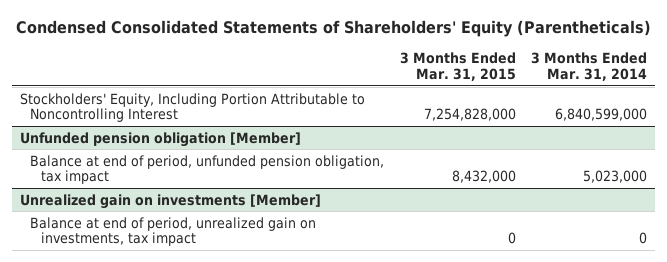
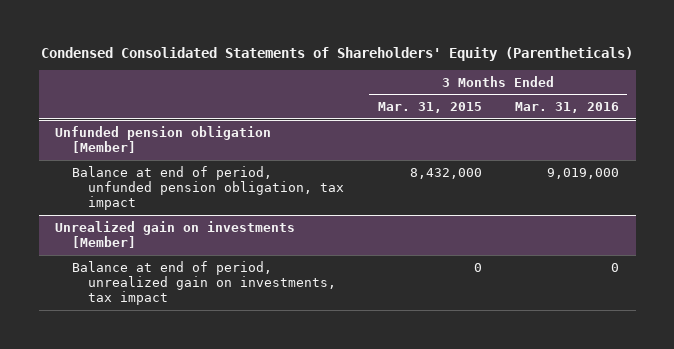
- | 3 Months Ended Mar. 31, 2015 | 3 Months Ended Mar. 31, 2014
+ | 3 Months Ended Mar. 31, 2015 | 3 Months Ended Mar. 31, 2016
- Stockholders' Equity, Including Portion Attributable to Noncontrolling Interest | 7,254,828,000 | 6,840,599,000

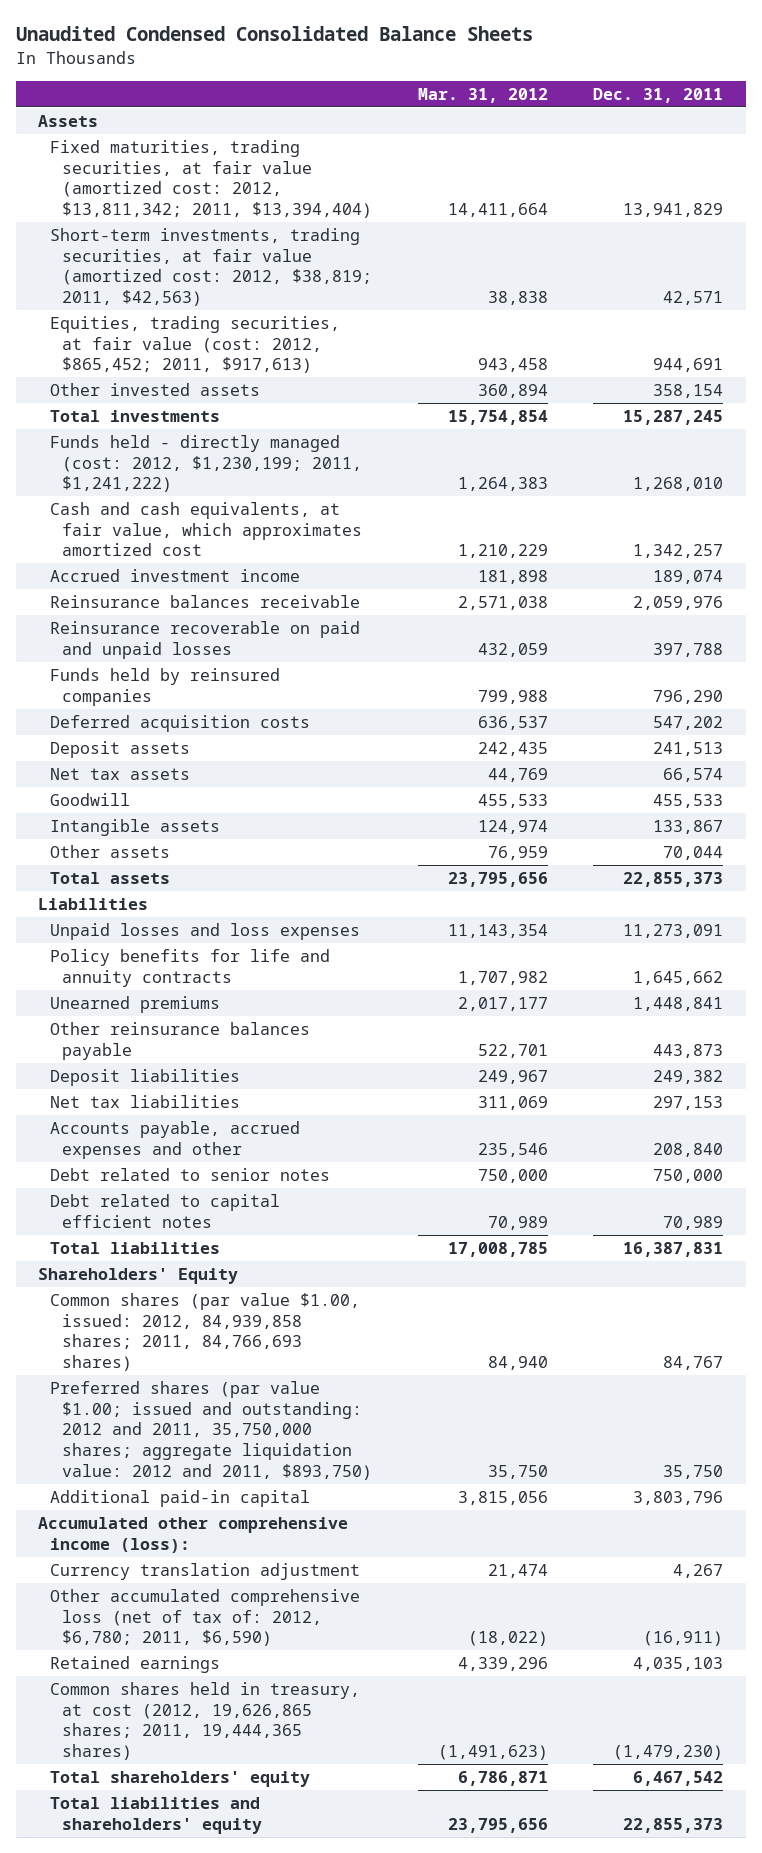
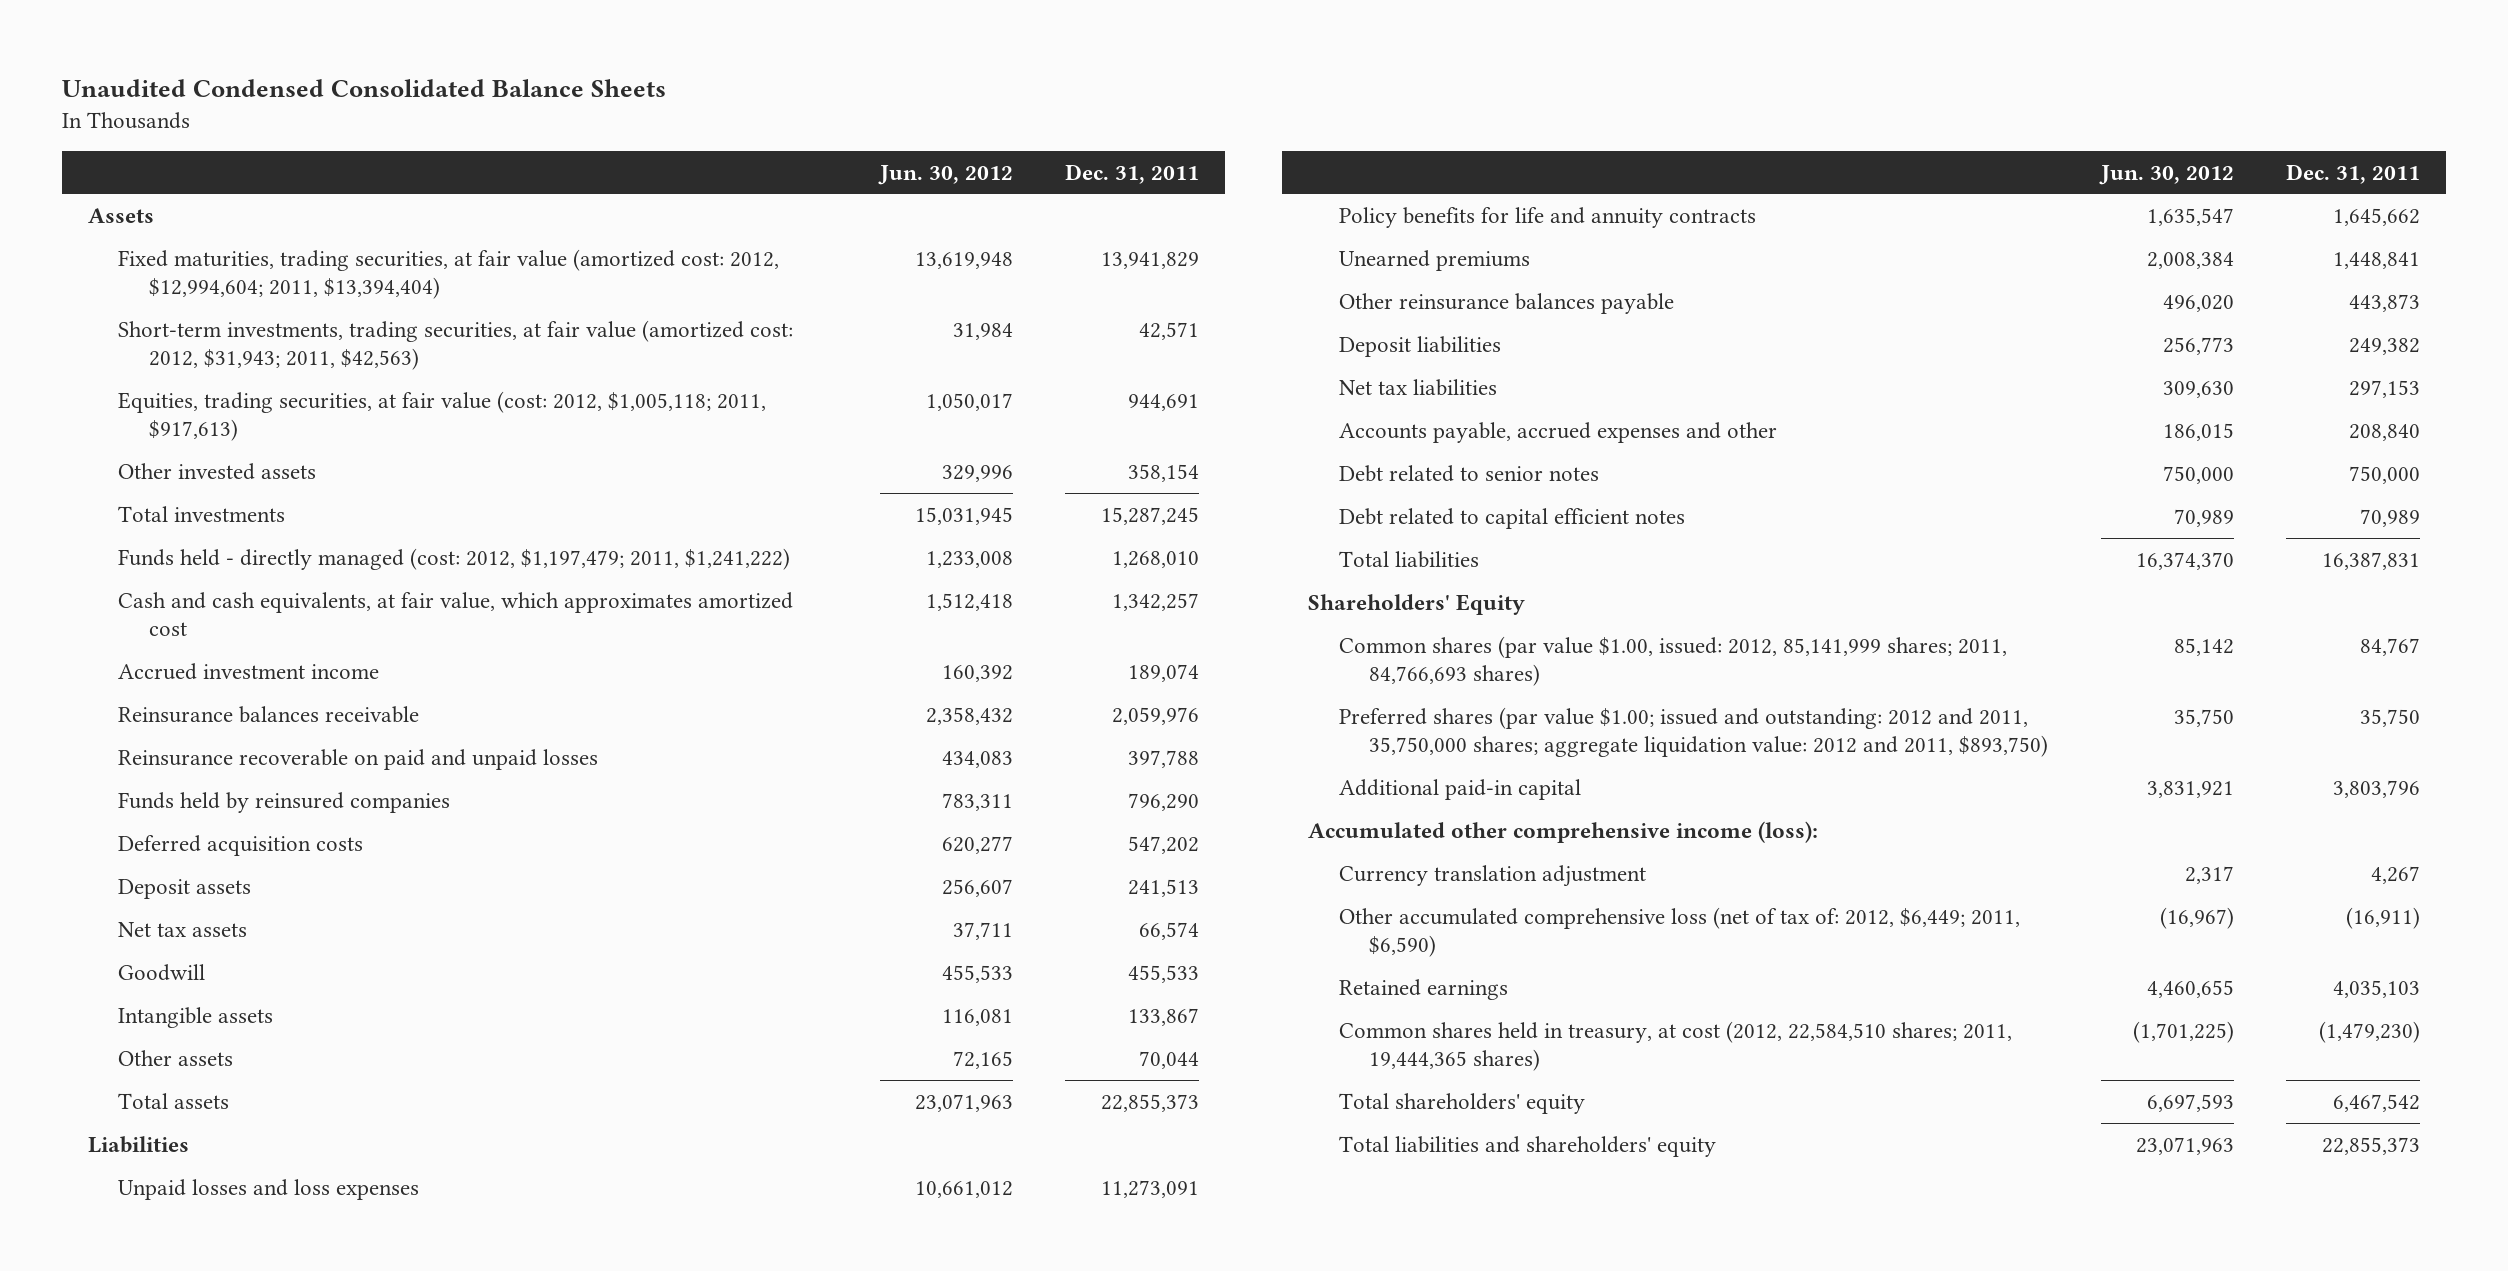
- | Mar. 31, 2012 | Dec. 31, 2011
+ | Jun. 30, 2012 | Dec. 31, 2011
- Fixed maturities, trading securities, at fair value (amortized cost: 2012, $13,811,342; 2011, $13,394,404) | 14,411,664 | 13,941,829
- Short-term investments, trading securities, at fair value (amortized cost: 2012, $38,819; 2011, $42,563) | 38,838 | 42,571
- Equities, trading securities, at fair value (cost: 2012, $865,452; 2011, $917,613) | 943,458 | 944,691
+ Fixed maturities, trading securities, at fair value (amortized cost: 2012, $12,994,604; 2011, $13,394,404) | 13,619,948 | 13,941,829
+ Short-term investments, trading securities, at fair value (amortized cost: 2012, $31,943; 2011, $42,563) | 31,984 | 42,571
+ Equities, trading securities, at fair value (cost: 2012, $1,005,118; 2011, $917,613) | 1,050,017 | 944,691
- Funds held - directly managed (cost: 2012, $1,230,199; 2011, $1,241,222) | 1,264,383 | 1,268,010
+ Funds held - directly managed (cost: 2012, $1,197,479; 2011, $1,241,222) | 1,233,008 | 1,268,010
- Common shares (par value $1.00, issued: 2012, 84,939,858 shares; 2011, 84,766,693 shares) | 84,940 | 84,767
+ Common shares (par value $1.00, issued: 2012, 85,141,999 shares; 2011, 84,766,693 shares) | 85,142 | 84,767
- Other accumulated comprehensive loss (net of tax of: 2012, $6,780; 2011, $6,590) | (18,022) | (16,911)
+ Other accumulated comprehensive loss (net of tax of: 2012, $6,449; 2011, $6,590) | (16,967) | (16,911)
- Common shares held in treasury, at cost (2012, 19,626,865 shares; 2011, 19,444,365 shares) | (1,491,623) | (1,479,230)
+ Common shares held in treasury, at cost (2012, 22,584,510 shares; 2011, 19,444,365 shares) | (1,701,225) | (1,479,230)

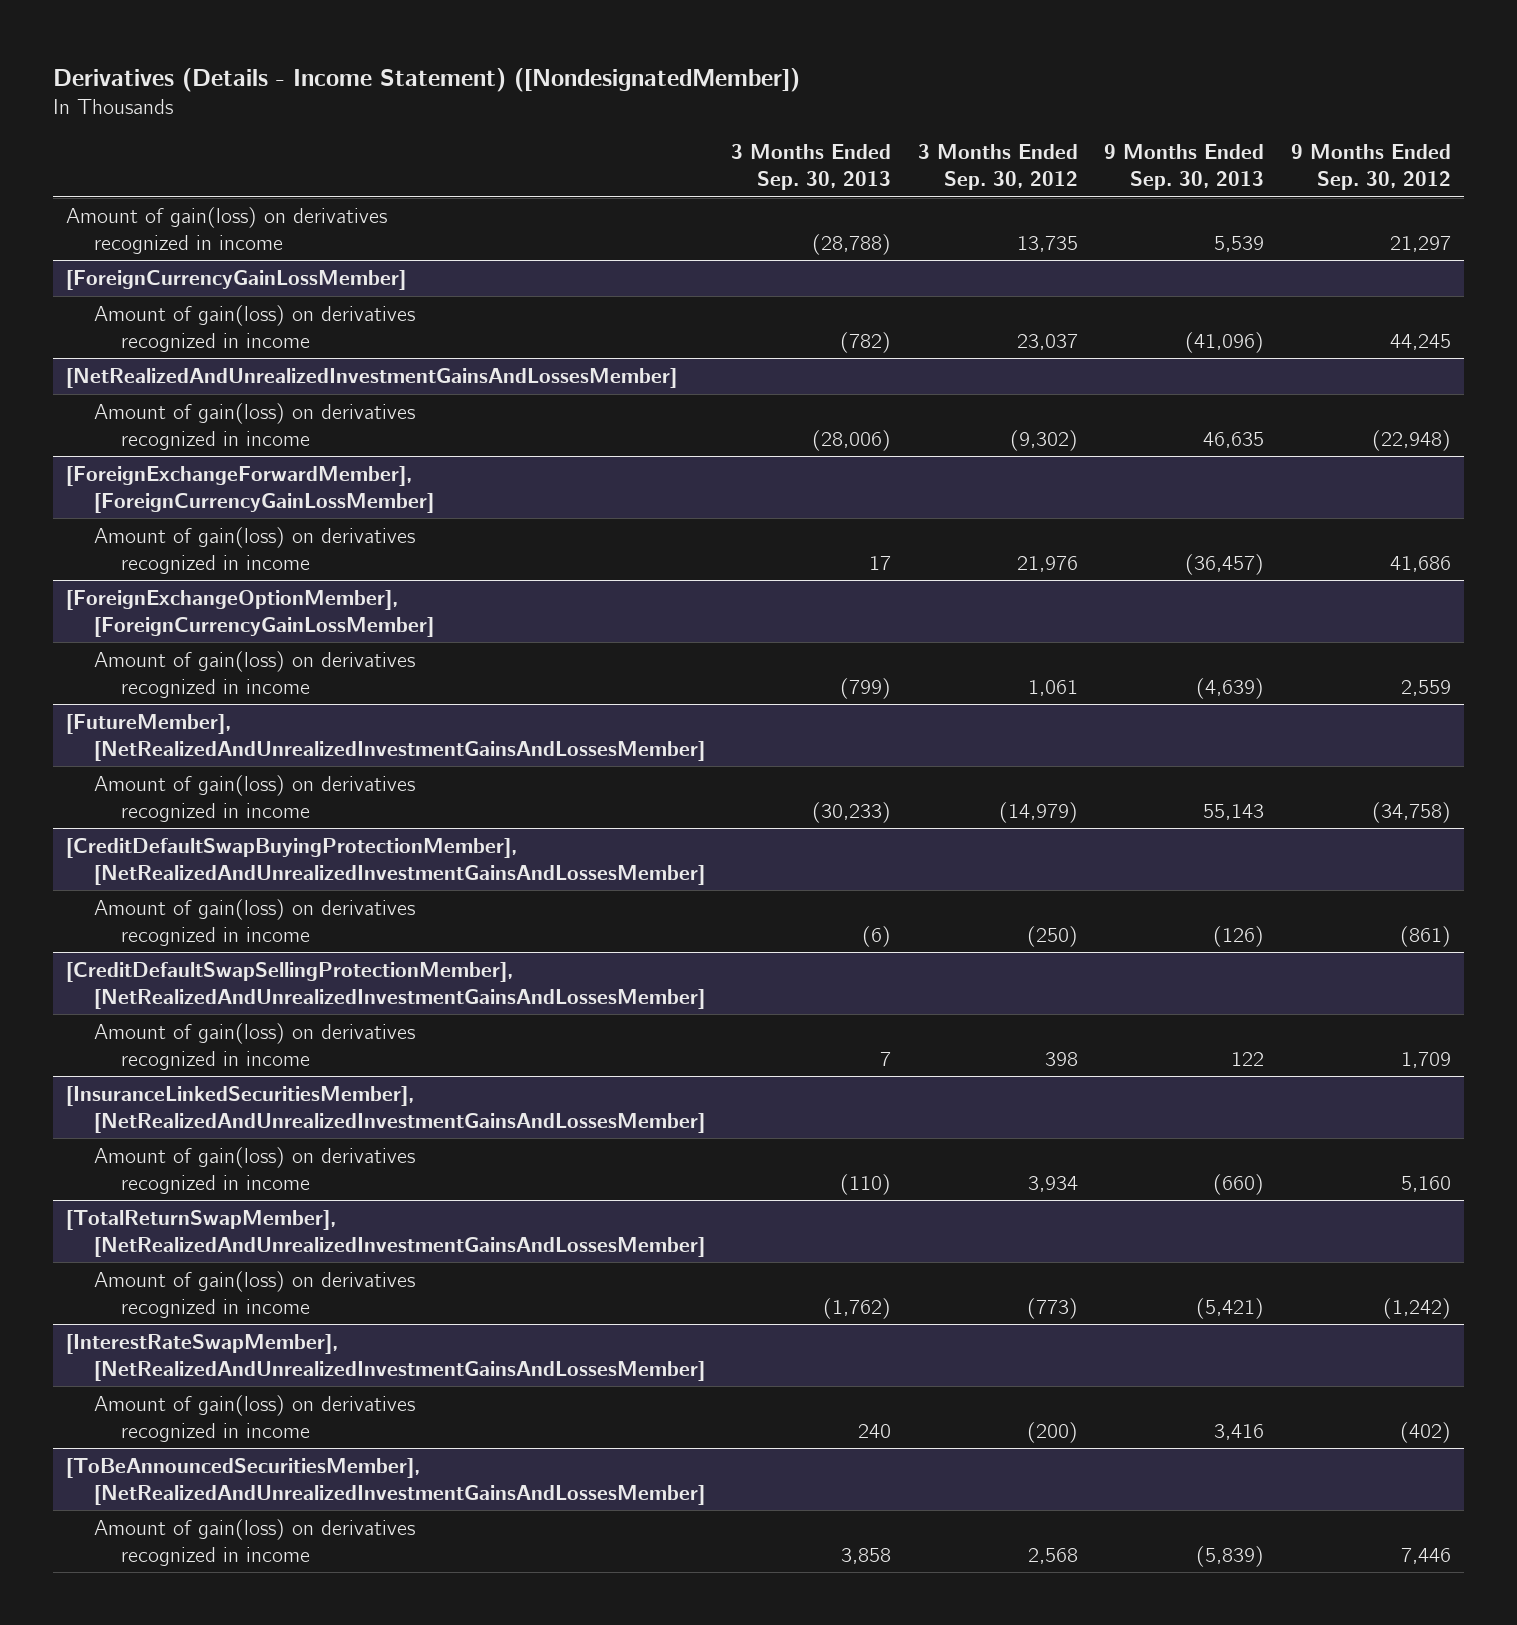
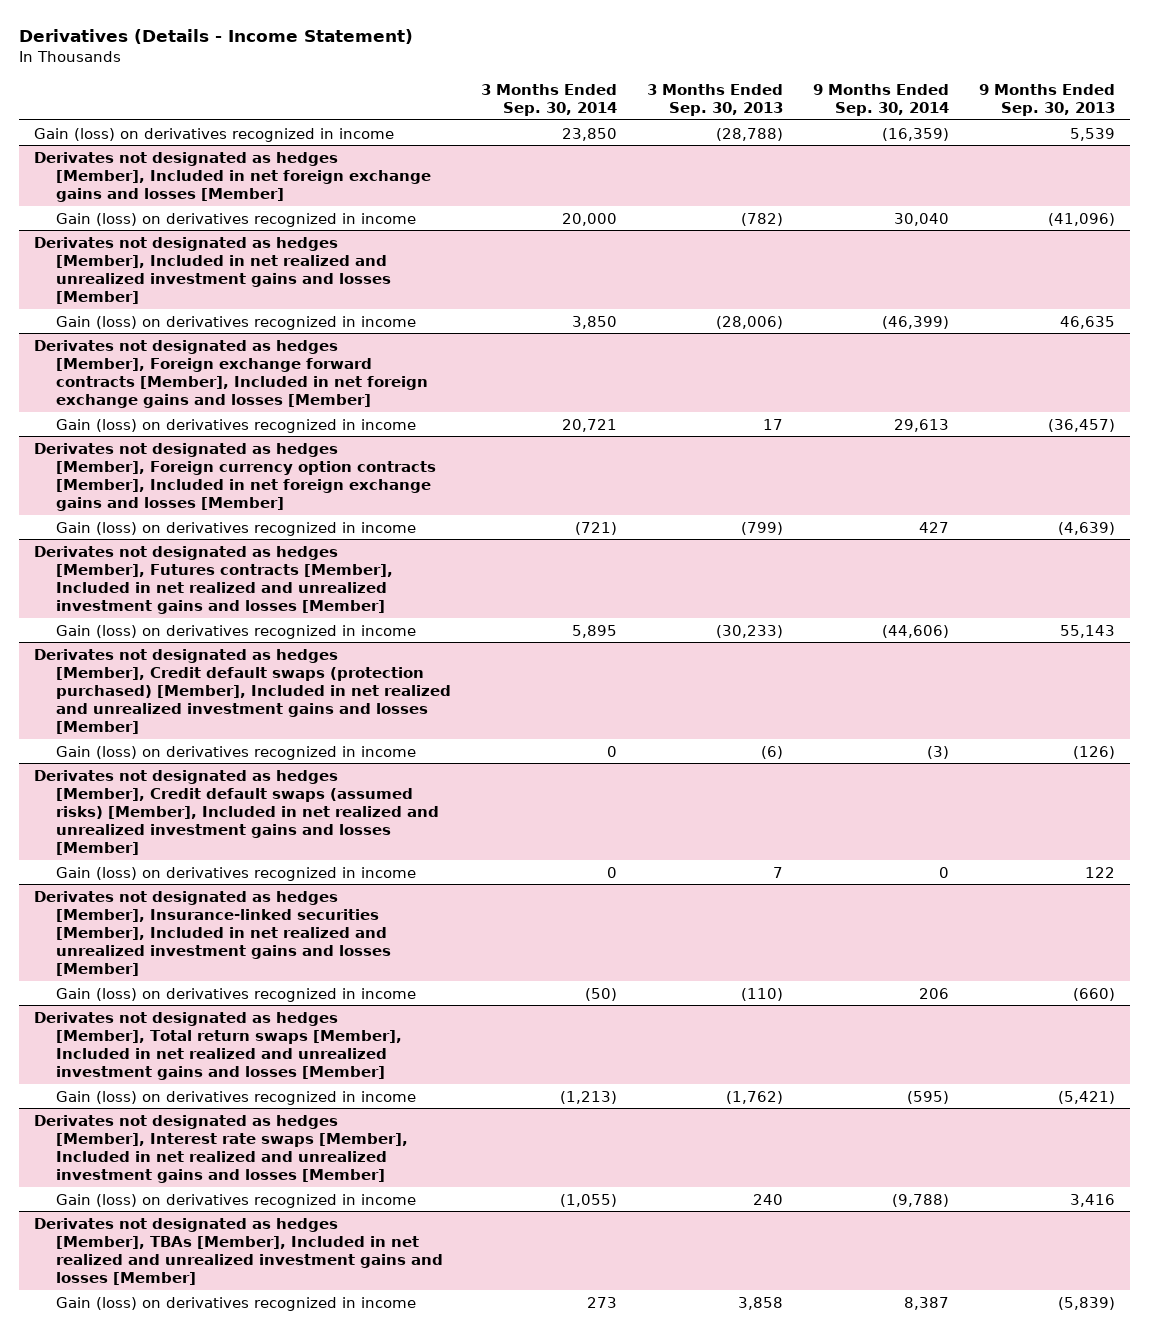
- Derivatives (Details - Income Statement) ([NondesignatedMember])
+ Derivatives (Details - Income Statement)
- | 3 Months Ended Sep. 30, 2013 | 3 Months Ended Sep. 30, 2012 | 9 Months Ended Sep. 30, 2013 | 9 Months Ended Sep. 30, 2012
+ | 3 Months Ended Sep. 30, 2014 | 3 Months Ended Sep. 30, 2013 | 9 Months Ended Sep. 30, 2014 | 9 Months Ended Sep. 30, 2013
- Amount of gain(loss) on derivatives recognized in income | (28,788) | 13,735 | 5,539 | 21,297
- [ForeignCurrencyGainLossMember]
- Amount of gain(loss) on derivatives recognized in income | (782) | 23,037 | (41,096) | 44,245
- [NetRealizedAndUnrealizedInvestmentGainsAndLossesMember]
- Amount of gain(loss) on derivatives recognized in income | (28,006) | (9,302) | 46,635 | (22,948)
- [ForeignExchangeForwardMember], [ForeignCurrencyGainLossMember]
- Amount of gain(loss) on derivatives recognized in income | 17 | 21,976 | (36,457) | 41,686
- [ForeignExchangeOptionMember], [ForeignCurrencyGainLossMember]
- Amount of gain(loss) on derivatives recognized in income | (799) | 1,061 | (4,639) | 2,559
- [FutureMember], [NetRealizedAndUnrealizedInvestmentGainsAndLossesMember]
- Amount of gain(loss) on derivatives recognized in income | (30,233) | (14,979) | 55,143 | (34,758)
- [CreditDefaultSwapBuyingProtectionMember], [NetRealizedAndUnrealizedInvestmentGainsAndLossesMember]
- Amount of gain(loss) on derivatives recognized in income | (6) | (250) | (126) | (861)
- [CreditDefaultSwapSellingProtectionMember], [NetRealizedAndUnrealizedInvestmentGainsAndLossesMember]
- Amount of gain(loss) on derivatives recognized in income | 7 | 398 | 122 | 1,709
- [InsuranceLinkedSecuritiesMember], [NetRealizedAndUnrealizedInvestmentGainsAndLossesMember]
- Amount of gain(loss) on derivatives recognized in income | (110) | 3,934 | (660) | 5,160
- [TotalReturnSwapMember], [NetRealizedAndUnrealizedInvestmentGainsAndLossesMember]
- Amount of gain(loss) on derivatives recognized in income | (1,762) | (773) | (5,421) | (1,242)
- [InterestRateSwapMember], [NetRealizedAndUnrealizedInvestmentGainsAndLossesMember]
- Amount of gain(loss) on derivatives recognized in income | 240 | (200) | 3,416 | (402)
- [ToBeAnnouncedSecuritiesMember], [NetRealizedAndUnrealizedInvestmentGainsAndLossesMember]
- Amount of gain(loss) on derivatives recognized in income | 3,858 | 2,568 | (5,839) | 7,446
+ Gain (loss) on derivatives recognized in income | 23,850 | (28,788) | (16,359) | 5,539
+ Derivates not designated as hedges [Member], Included in net foreign exchange gains and losses [Member]
+ Gain (loss) on derivatives recognized in income | 20,000 | (782) | 30,040 | (41,096)
+ Derivates not designated as hedges [Member], Included in net realized and unrealized investment gains and losses [Member]
+ Gain (loss) on derivatives recognized in income | 3,850 | (28,006) | (46,399) | 46,635
+ Derivates not designated as hedges [Member], Foreign exchange forward contracts [Member], Included in net foreign exchange gains and losses [Member]
+ Gain (loss) on derivatives recognized in income | 20,721 | 17 | 29,613 | (36,457)
+ Derivates not designated as hedges [Member], Foreign currency option contracts [Member], Included in net foreign exchange gains and losses [Member]
+ Gain (loss) on derivatives recognized in income | (721) | (799) | 427 | (4,639)
+ Derivates not designated as hedges [Member], Futures contracts [Member], Included in net realized and unrealized investment gains and losses [Member]
+ Gain (loss) on derivatives recognized in income | 5,895 | (30,233) | (44,606) | 55,143
+ Derivates not designated as hedges [Member], Credit default swaps (protection purchased) [Member], Included in net realized and unrealized investment gains and losses [Member]
+ Gain (loss) on derivatives recognized in income | 0 | (6) | (3) | (126)
+ Derivates not designated as hedges [Member], Credit default swaps (assumed risks) [Member], Included in net realized and unrealized investment gains and losses [Member]
+ Gain (loss) on derivatives recognized in income | 0 | 7 | 0 | 122
+ Derivates not designated as hedges [Member], Insurance-linked securities [Member], Included in net realized and unrealized investment gains and losses [Member]
+ Gain (loss) on derivatives recognized in income | (50) | (110) | 206 | (660)
+ Derivates not designated as hedges [Member], Total return swaps [Member], Included in net realized and unrealized investment gains and losses [Member]
+ Gain (loss) on derivatives recognized in income | (1,213) | (1,762) | (595) | (5,421)
+ Derivates not designated as hedges [Member], Interest rate swaps [Member], Included in net realized and unrealized investment gains and losses [Member]
+ Gain (loss) on derivatives recognized in income | (1,055) | 240 | (9,788) | 3,416
+ Derivates not designated as hedges [Member], TBAs [Member], Included in net realized and unrealized investment gains and losses [Member]
+ Gain (loss) on derivatives recognized in income | 273 | 3,858 | 8,387 | (5,839)

